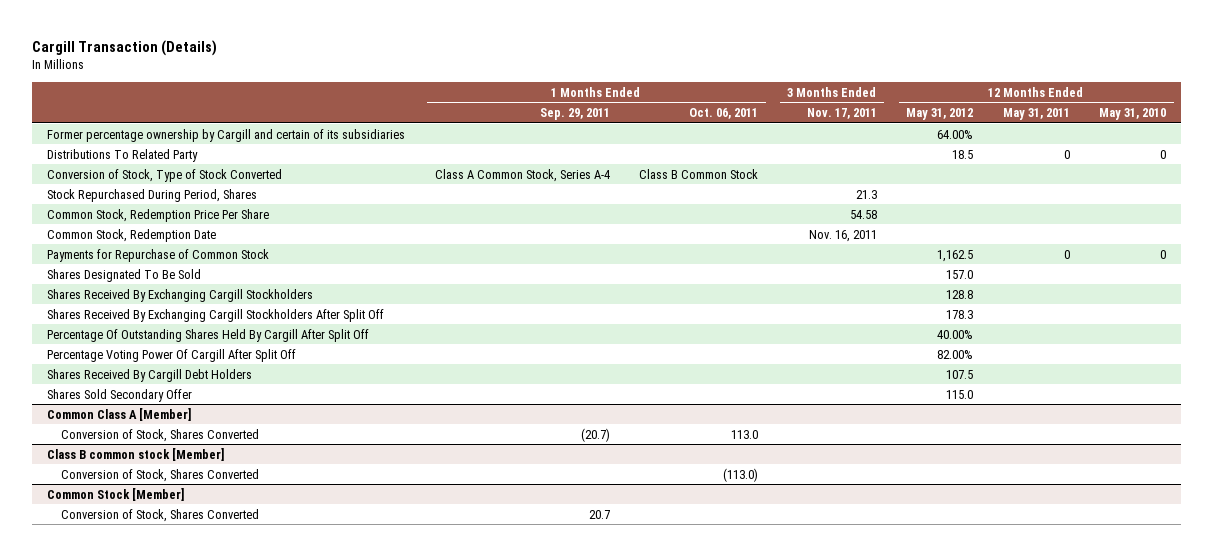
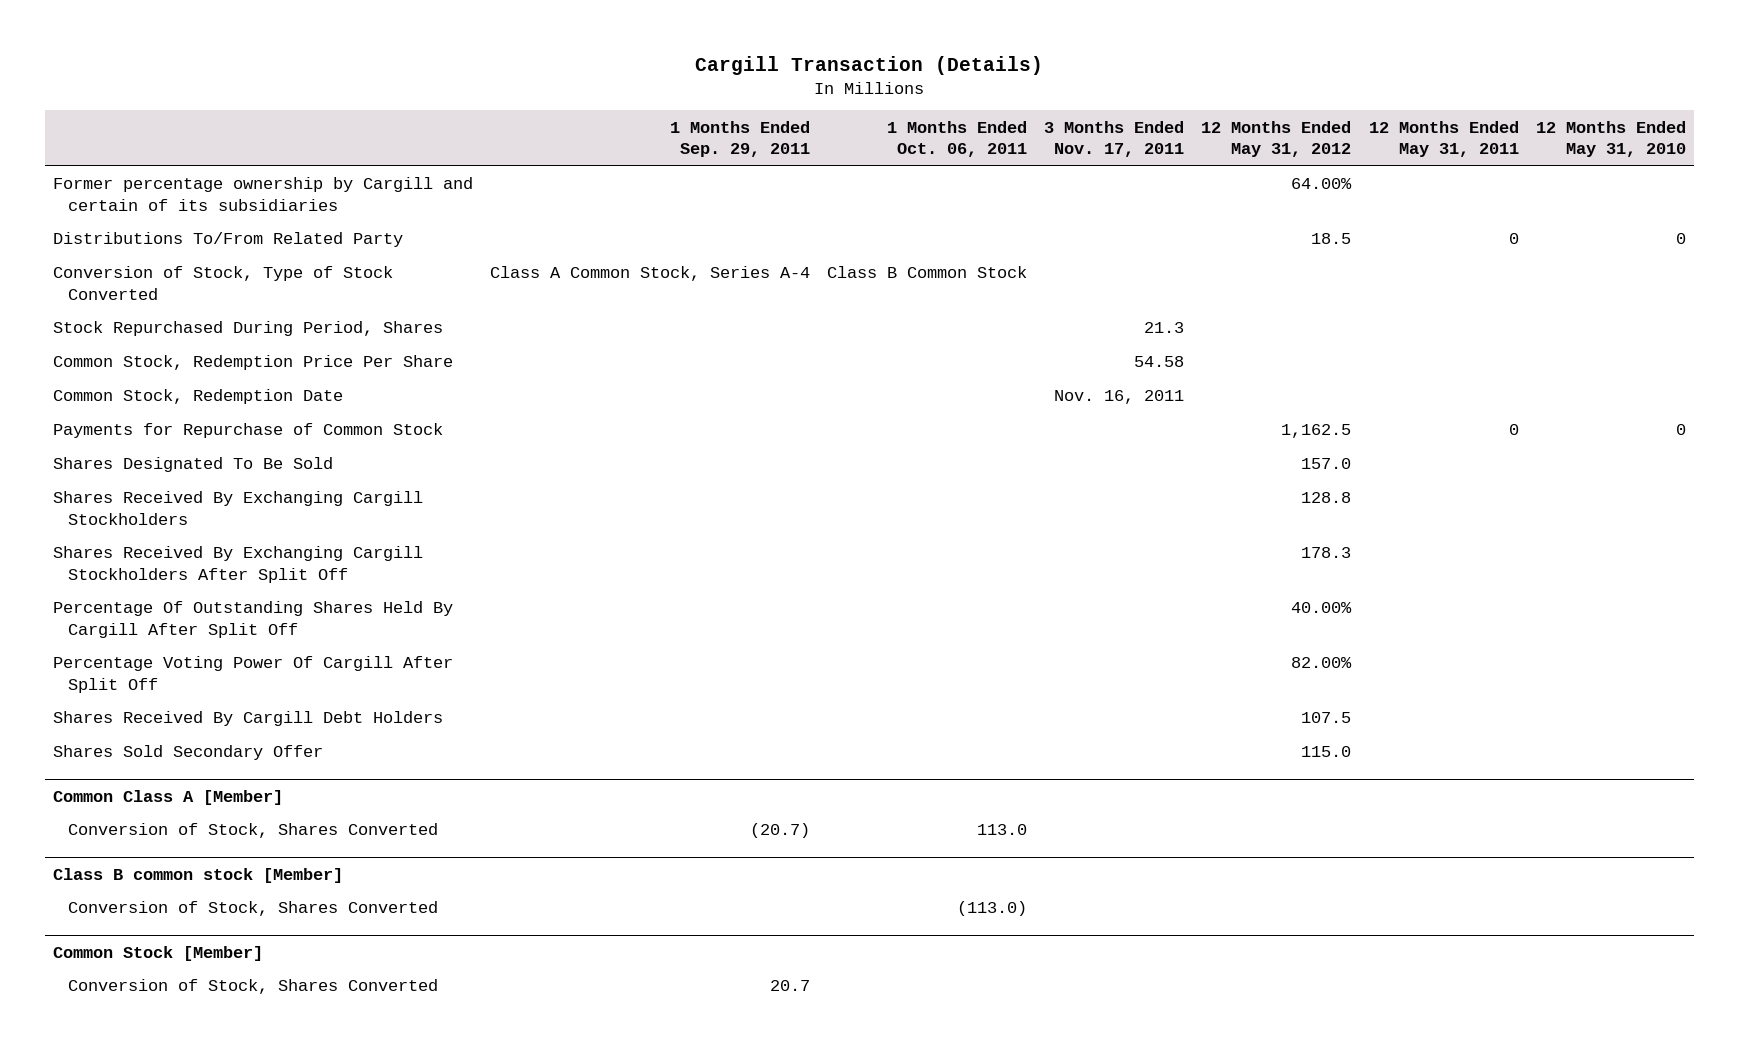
- Distributions To Related Party | | | | 18.5 | 0 | 0
+ Distributions To/From Related Party | | | | 18.5 | 0 | 0

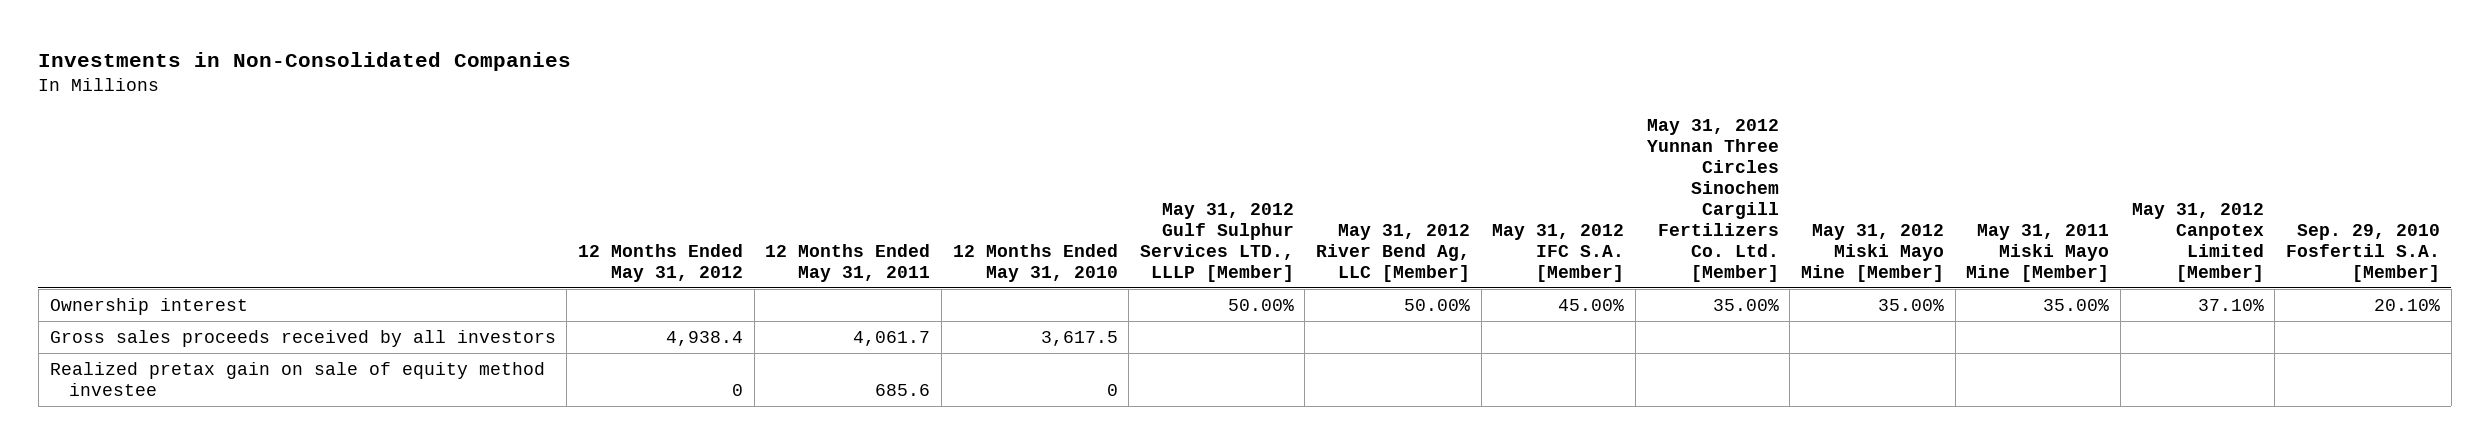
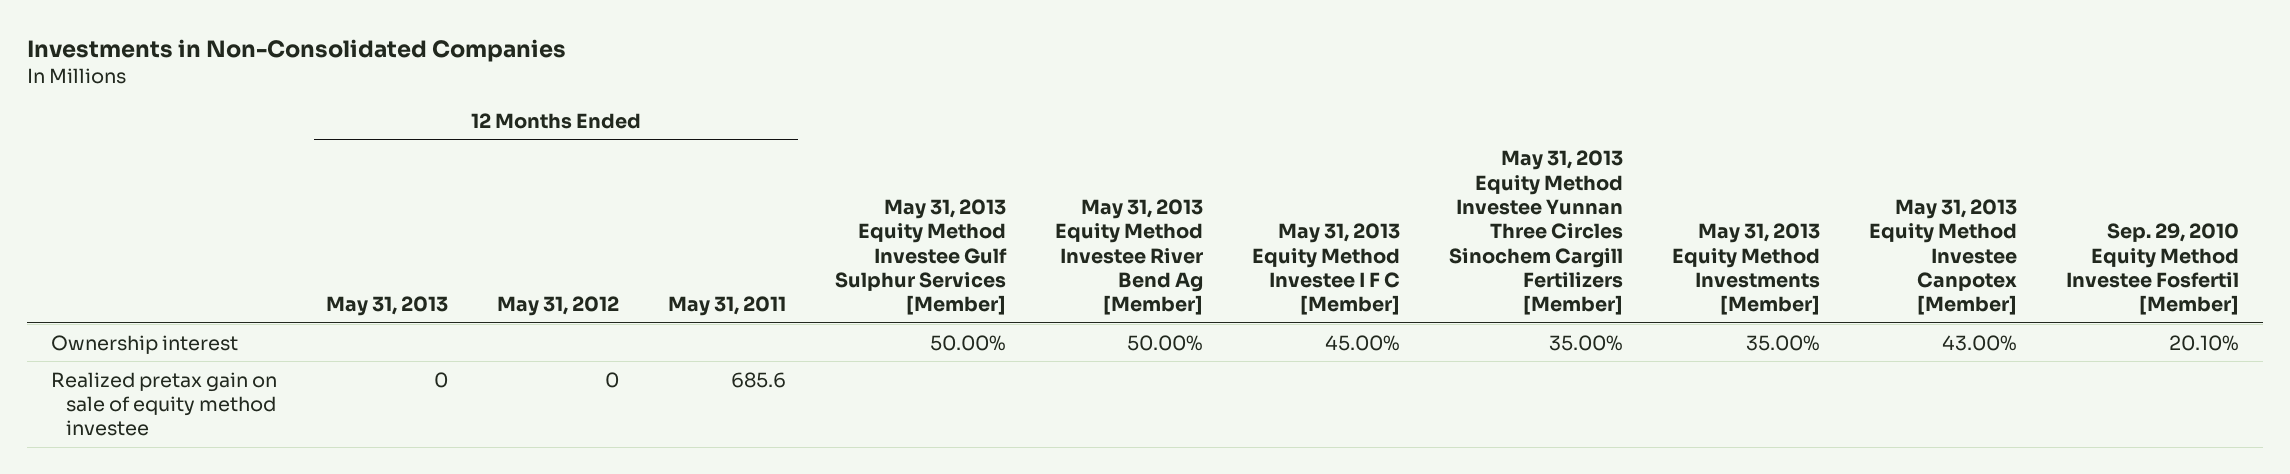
- | 12 Months Ended May 31, 2012 | 12 Months Ended May 31, 2011 | 12 Months Ended May 31, 2010 | May 31, 2012 Gulf Sulphur Services LTD., LLLP [Member] | May 31, 2012 River Bend Ag, LLC [Member] | May 31, 2012 IFC S.A. [Member] | May 31, 2012 Yunnan Three Circles Sinochem Cargill Fertilizers Co. Ltd. [Member] | May 31, 2012 Miski Mayo Mine [Member] | May 31, 2011 Miski Mayo Mine [Member] | May 31, 2012 Canpotex Limited [Member] | Sep. 29, 2010 Fosfertil S.A. [Member]
+ | 12 Months Ended May 31, 2013 | 12 Months Ended May 31, 2012 | 12 Months Ended May 31, 2011 | May 31, 2013 Equity Method Investee Gulf Sulphur Services [Member] | May 31, 2013 Equity Method Investee River Bend Ag [Member] | May 31, 2013 Equity Method Investee I F C [Member] | May 31, 2013 Equity Method Investee Yunnan Three Circles Sinochem Cargill Fertilizers [Member] | May 31, 2013 Equity Method Investments [Member] | May 31, 2013 Equity Method Investee Canpotex [Member] | Sep. 29, 2010 Equity Method Investee Fosfertil [Member]
- Gross sales proceeds received by all investors | 4,938.4 | 4,061.7 | 3,617.5 | | | | | | | |

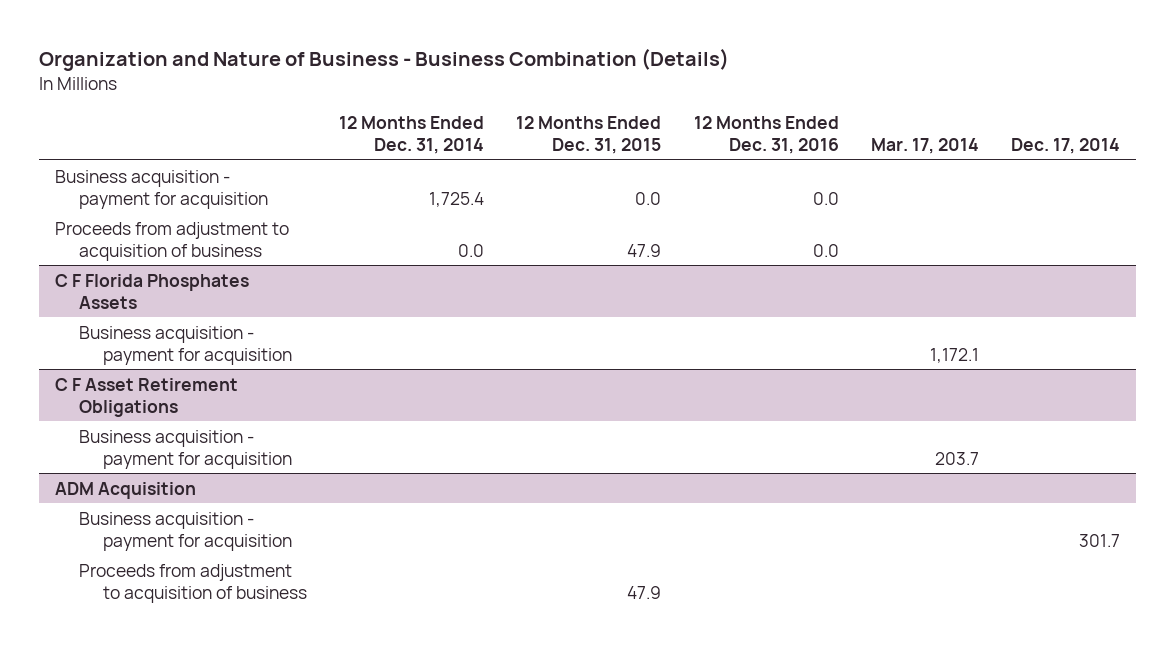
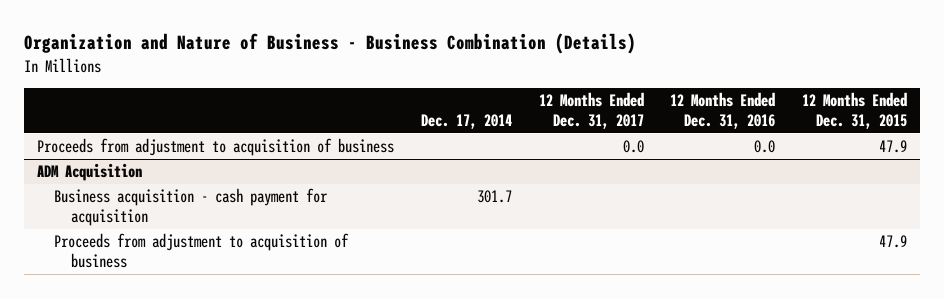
- | 12 Months Ended Dec. 31, 2014 | 12 Months Ended Dec. 31, 2015 | 12 Months Ended Dec. 31, 2016 | Mar. 17, 2014 | Dec. 17, 2014
+ | Dec. 17, 2014 | 12 Months Ended Dec. 31, 2017 | 12 Months Ended Dec. 31, 2016 | 12 Months Ended Dec. 31, 2015
- Business acquisition - payment for acquisition | 1,725.4 | 0.0 | 0.0 | |
- C F Florida Phosphates Assets
- Business acquisition - payment for acquisition | | | | 1,172.1 |
- C F Asset Retirement Obligations
- Business acquisition - payment for acquisition | | | | 203.7 |
@ ADM Acquisition
- Business acquisition - payment for acquisition | | | | | 301.7
+ Business acquisition - cash payment for acquisition | 301.7 | | |

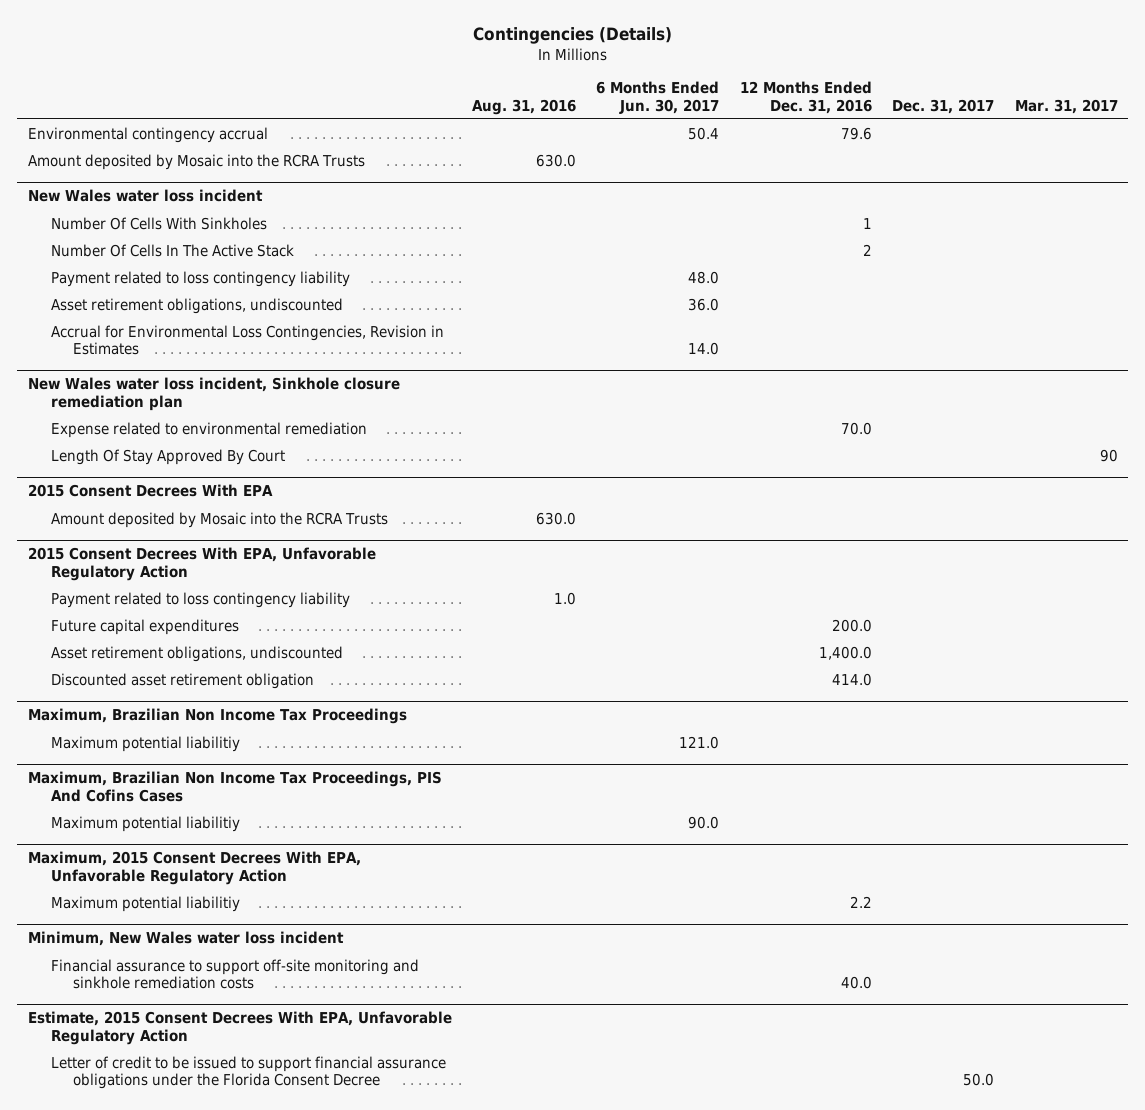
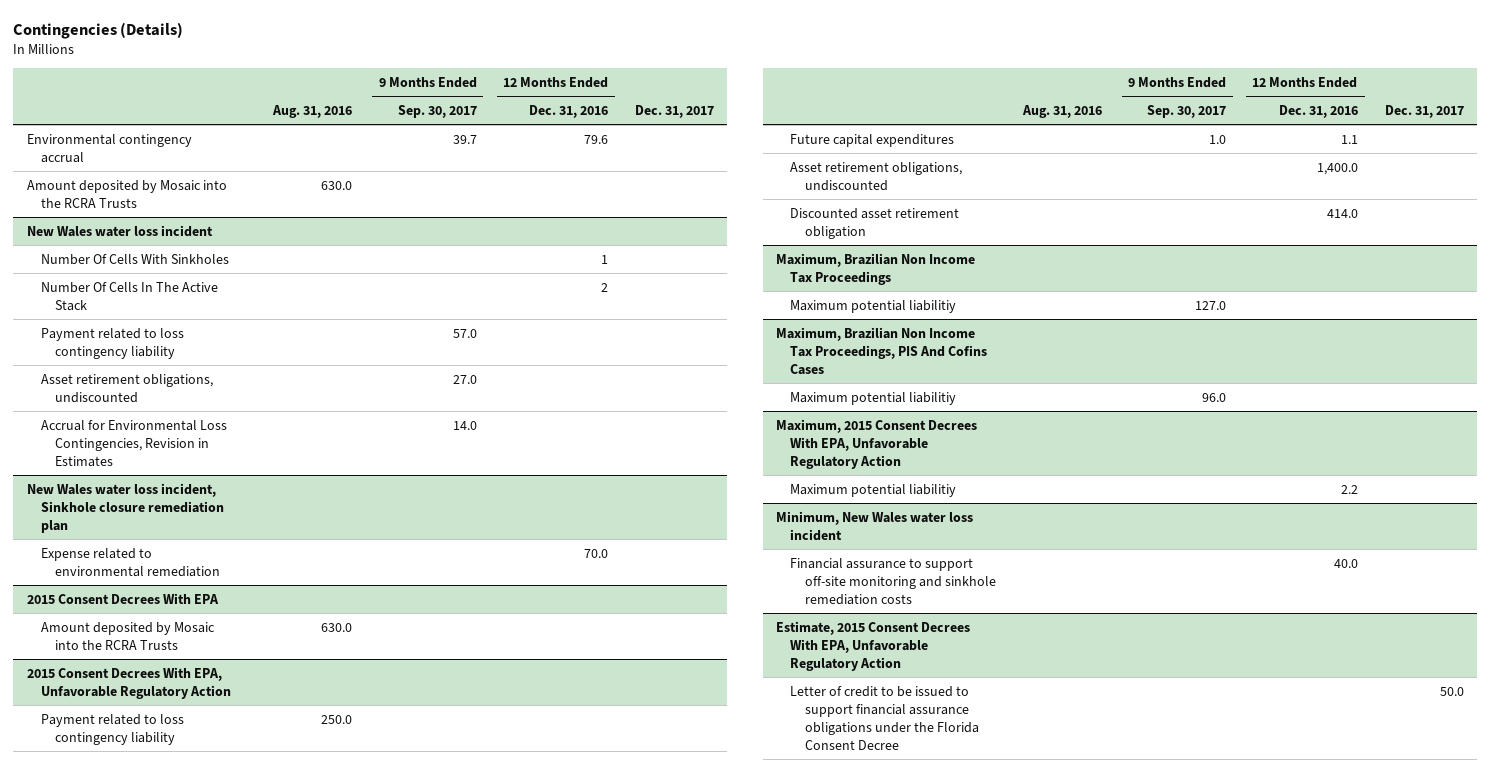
- | Aug. 31, 2016 | 6 Months Ended Jun. 30, 2017 | 12 Months Ended Dec. 31, 2016 | Dec. 31, 2017 | Mar. 31, 2017
+ | Aug. 31, 2016 | 9 Months Ended Sep. 30, 2017 | 12 Months Ended Dec. 31, 2016 | Dec. 31, 2017
@ New Wales water loss incident, Sinkhole closure remediation plan
- Length Of Stay Approved By Court | | | | | 90
@ 2015 Consent Decrees With EPA, Unfavorable Regulatory Action
- Payment related to loss contingency liability | 1.0 | | | |
- Future capital expenditures | | | 200.0 | |
+ Payment related to loss contingency liability | 250.0 | | |
+ Future capital expenditures | | 1.0 | 1.1 |

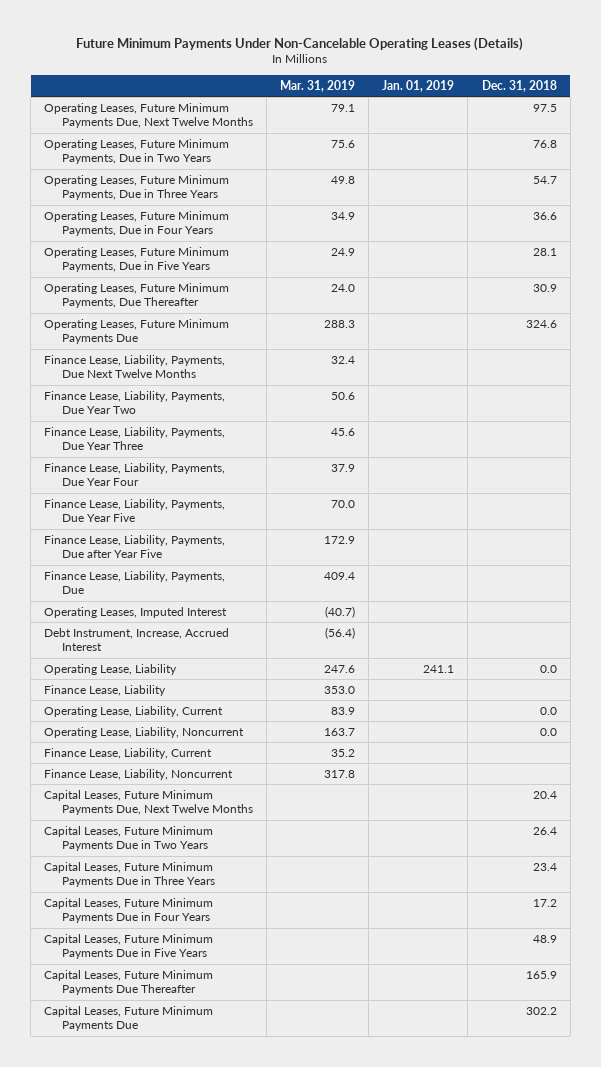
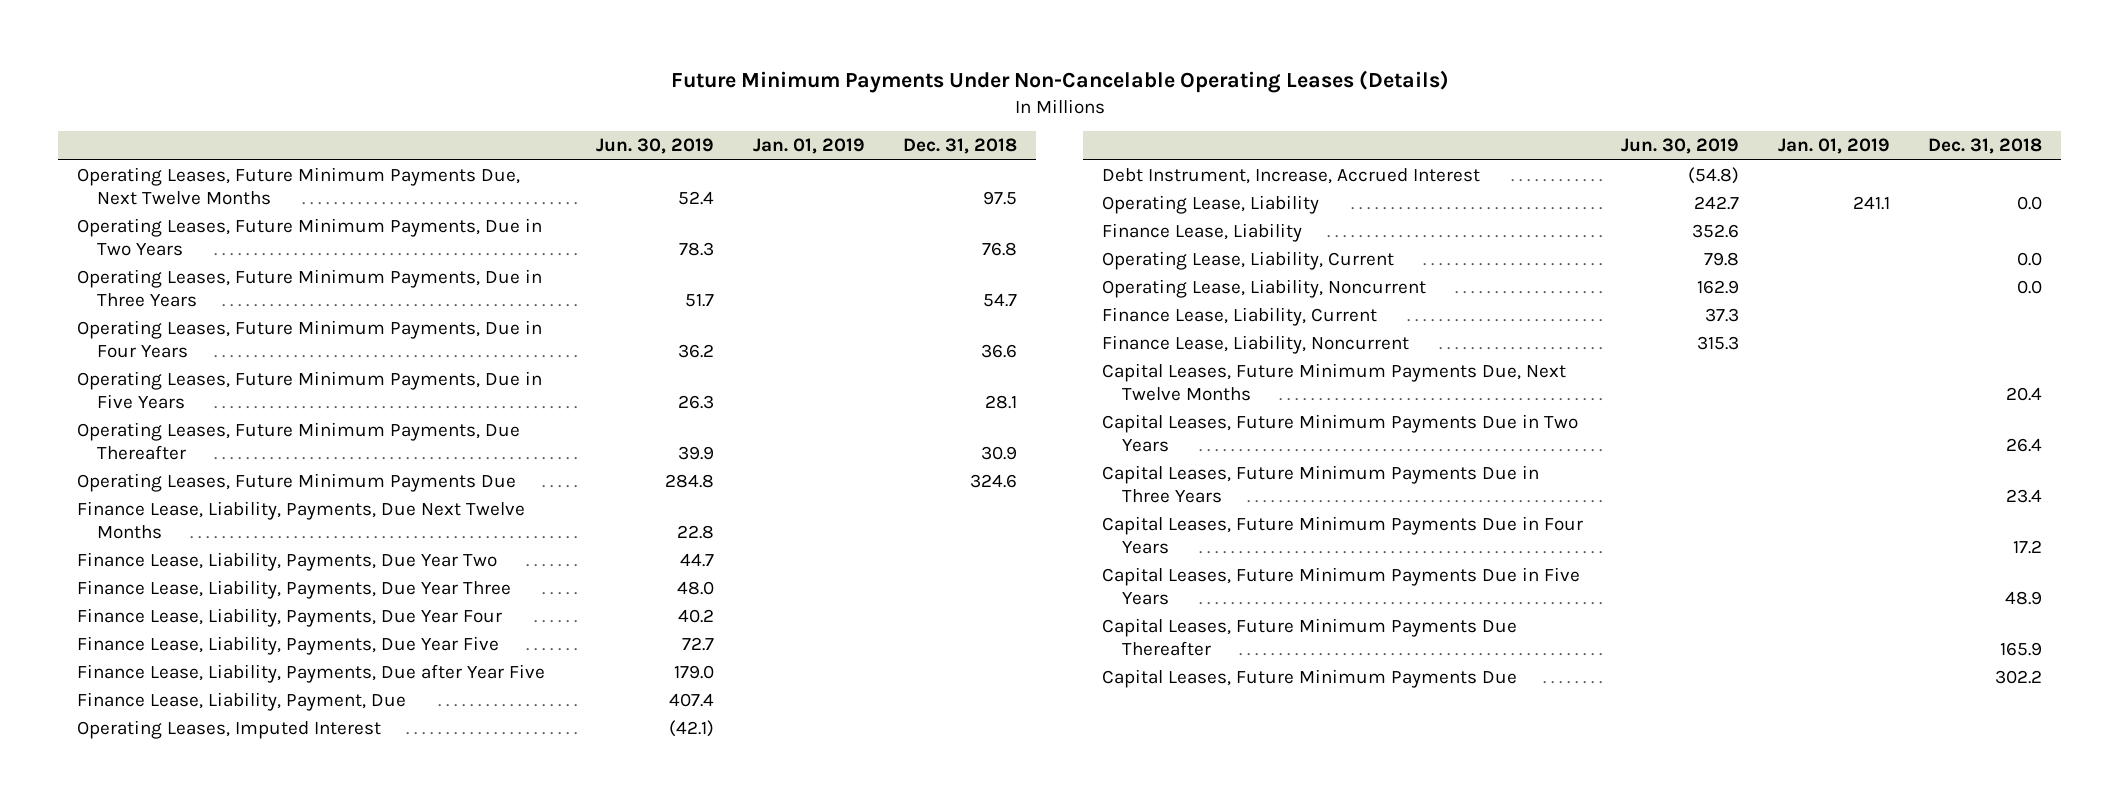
- | Mar. 31, 2019 | Jan. 01, 2019 | Dec. 31, 2018
+ | Jun. 30, 2019 | Jan. 01, 2019 | Dec. 31, 2018
- Finance Lease, Liability, Payments, Due | 409.4 | |
+ Finance Lease, Liability, Payment, Due | 407.4 | |

